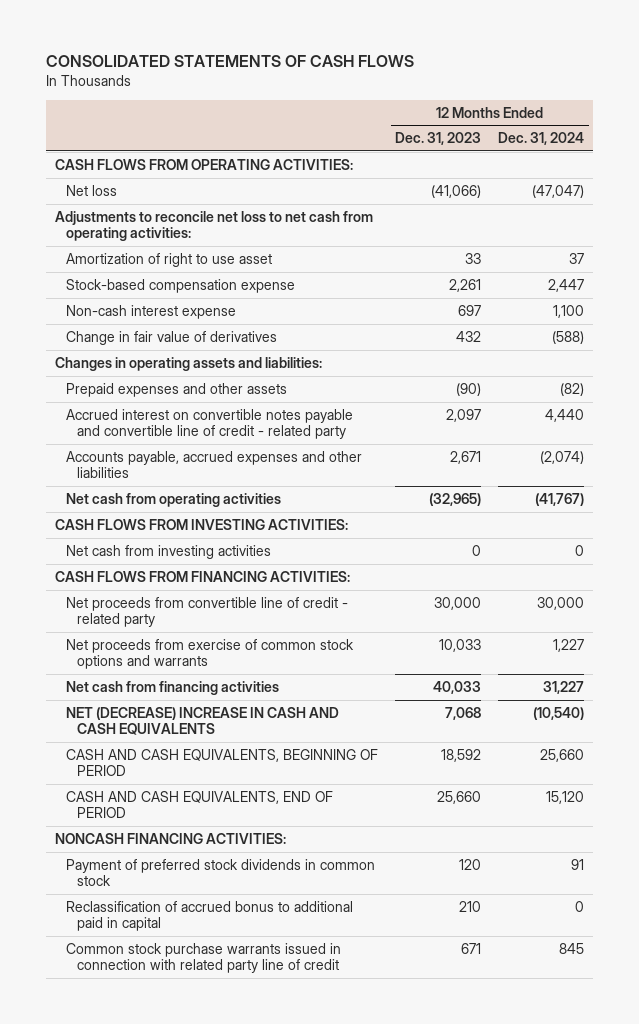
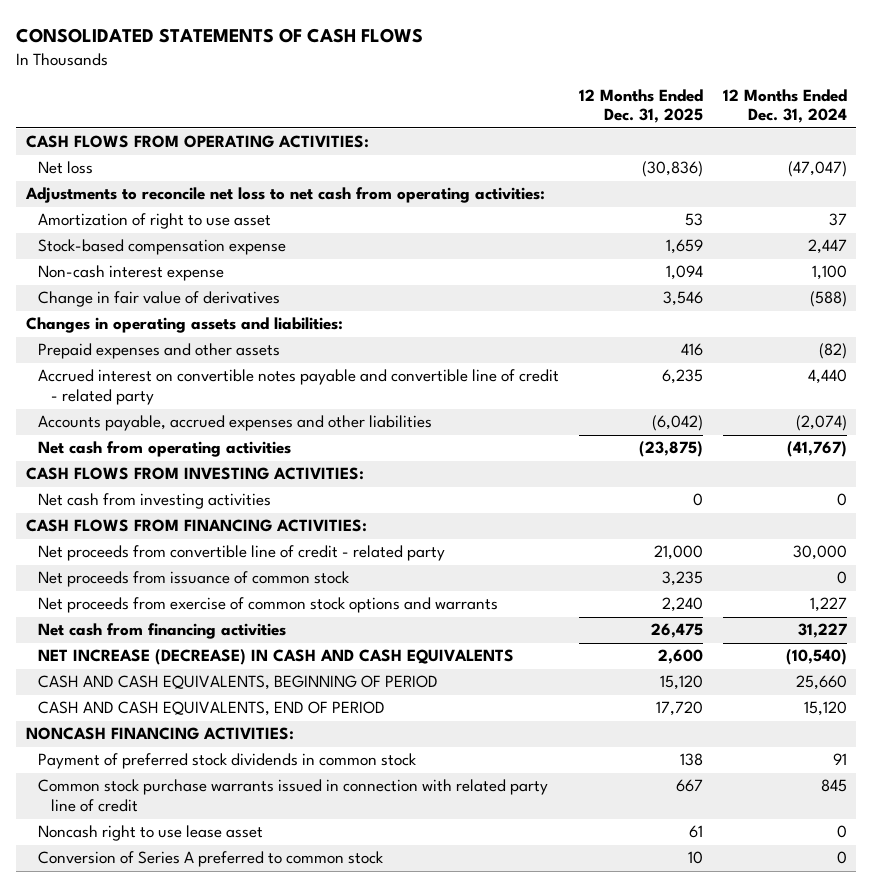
- | 12 Months Ended Dec. 31, 2023 | 12 Months Ended Dec. 31, 2024
+ | 12 Months Ended Dec. 31, 2025 | 12 Months Ended Dec. 31, 2024
+ Net proceeds from issuance of common stock | 3,235 | 0
- NET (DECREASE) INCREASE IN CASH AND CASH EQUIVALENTS | 7,068 | (10,540)
+ NET INCREASE (DECREASE) IN CASH AND CASH EQUIVALENTS | 2,600 | (10,540)
- Reclassification of accrued bonus to additional paid in capital | 210 | 0
+ Noncash right to use lease asset | 61 | 0
+ Conversion of Series A preferred to common stock | 10 | 0

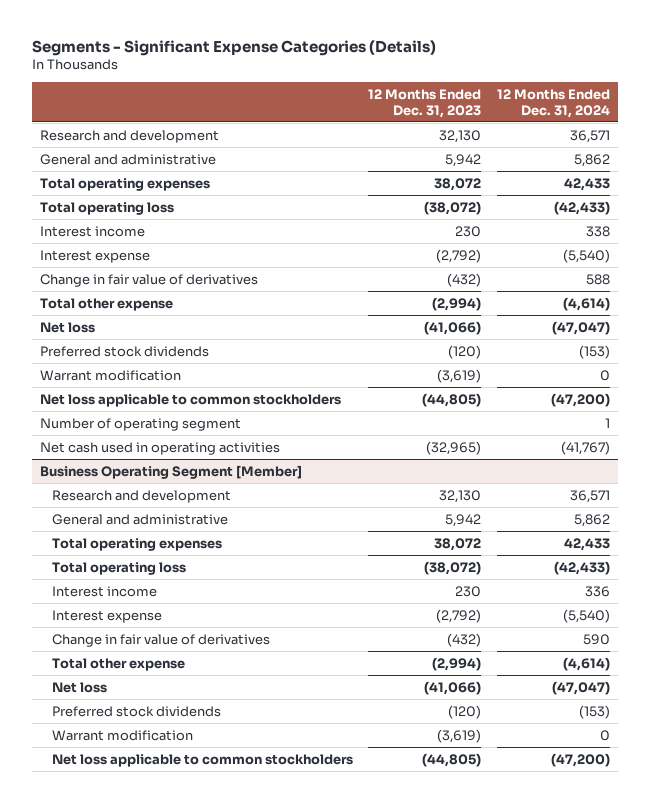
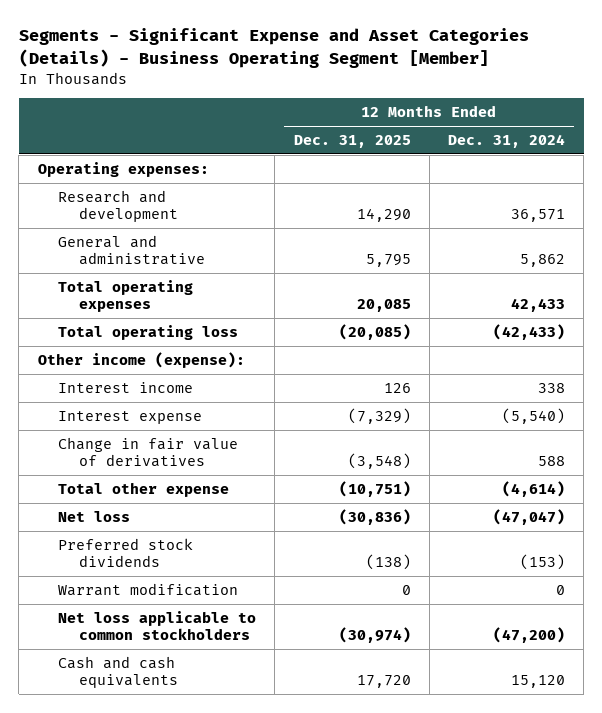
- Segments - Significant Expense Categories (Details)
+ Segments - Significant Expense and Asset Categories (Details) - Business Operating Segment [Member]
- | 12 Months Ended Dec. 31, 2023 | 12 Months Ended Dec. 31, 2024
+ | 12 Months Ended Dec. 31, 2025 | 12 Months Ended Dec. 31, 2024
+ Operating expenses:
+ Other income (expense):
- Number of operating segment | | 1
- Net cash used in operating activities | (32,965) | (41,767)
- Business Operating Segment [Member]
- Research and development | 32,130 | 36,571
- General and administrative | 5,942 | 5,862
- Total operating expenses | 38,072 | 42,433
- Total operating loss | (38,072) | (42,433)
- Interest income | 230 | 336
- Interest expense | (2,792) | (5,540)
- Change in fair value of derivatives | (432) | 590
- Total other expense | (2,994) | (4,614)
- Net loss | (41,066) | (47,047)
- Preferred stock dividends | (120) | (153)
- Warrant modification | (3,619) | 0
- Net loss applicable to common stockholders | (44,805) | (47,200)
+ Cash and cash equivalents | 17,720 | 15,120

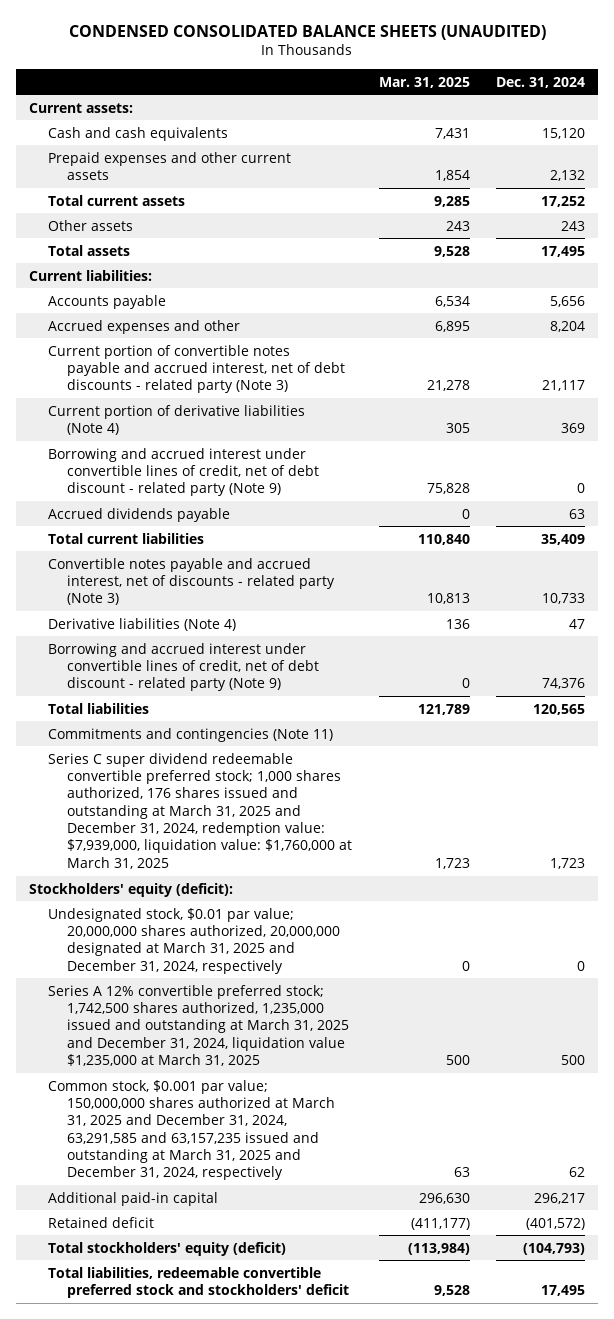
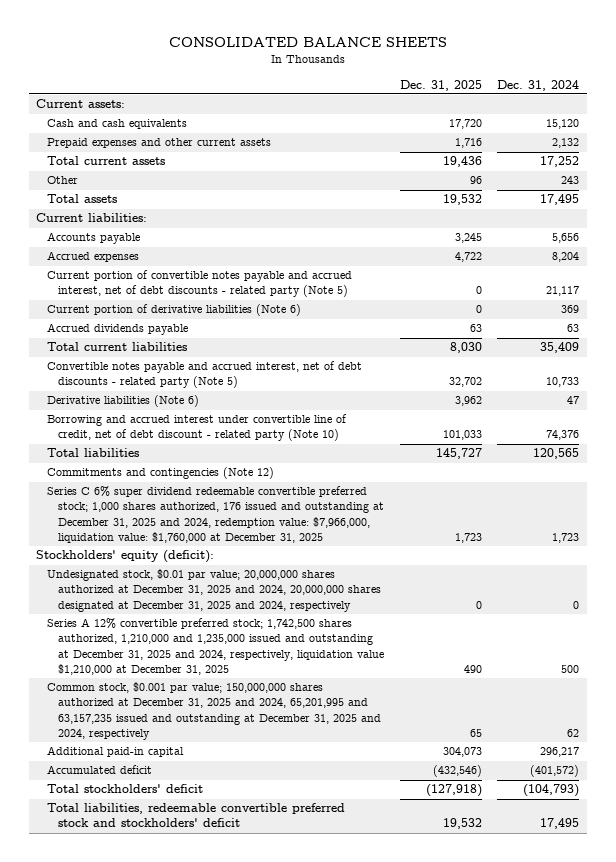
- CONDENSED CONSOLIDATED BALANCE SHEETS (UNAUDITED)
+ CONSOLIDATED BALANCE SHEETS
- | Mar. 31, 2025 | Dec. 31, 2024
+ | Dec. 31, 2025 | Dec. 31, 2024
- Other assets | 243 | 243
+ Other | 96 | 243
- Accrued expenses and other | 6,895 | 8,204
- Current portion of convertible notes payable and accrued interest, net of debt discounts - related party (Note 3) | 21,278 | 21,117
- Current portion of derivative liabilities (Note 4) | 305 | 369
- Borrowing and accrued interest under convertible lines of credit, net of debt discount - related party (Note 9) | 75,828 | 0
+ Accrued expenses | 4,722 | 8,204
+ Current portion of convertible notes payable and accrued interest, net of debt discounts - related party (Note 5) | 0 | 21,117
+ Current portion of derivative liabilities (Note 6) | 0 | 369
- Convertible notes payable and accrued interest, net of discounts - related party (Note 3) | 10,813 | 10,733
- Derivative liabilities (Note 4) | 136 | 47
- Borrowing and accrued interest under convertible lines of credit, net of debt discount - related party (Note 9) | 0 | 74,376
+ Convertible notes payable and accrued interest, net of debt discounts - related party (Note 5) | 32,702 | 10,733
+ Derivative liabilities (Note 6) | 3,962 | 47
+ Borrowing and accrued interest under convertible line of credit, net of debt discount - related party (Note 10) | 101,033 | 74,376
- Commitments and contingencies (Note 11)
- Series C super dividend redeemable convertible preferred stock; 1,000 shares authorized, 176 shares issued and outstanding at March 31, 2025 and December 31, 2024, redemption value: $7,939,000, liquidation value: $1,760,000 at March 31, 2025 | 1,723 | 1,723
+ Commitments and contingencies (Note 12)
+ Series C 6% super dividend redeemable convertible preferred stock; 1,000 shares authorized, 176 issued and outstanding at December 31, 2025 and 2024, redemption value: $7,966,000, liquidation value: $1,760,000 at December 31, 2025 | 1,723 | 1,723
- Undesignated stock, $0.01 par value; 20,000,000 shares authorized, 20,000,000 designated at March 31, 2025 and December 31, 2024, respectively | 0 | 0
- Series A 12% convertible preferred stock; 1,742,500 shares authorized, 1,235,000 issued and outstanding at March 31, 2025 and December 31, 2024, liquidation value $1,235,000 at March 31, 2025 | 500 | 500
- Common stock, $0.001 par value; 150,000,000 shares authorized at March 31, 2025 and December 31, 2024, 63,291,585 and 63,157,235 issued and outstanding at March 31, 2025 and December 31, 2024, respectively | 63 | 62
+ Undesignated stock, $0.01 par value; 20,000,000 shares authorized at December 31, 2025 and 2024, 20,000,000 shares designated at December 31, 2025 and 2024, respectively | 0 | 0
+ Series A 12% convertible preferred stock; 1,742,500 shares authorized, 1,210,000 and 1,235,000 issued and outstanding at December 31, 2025 and 2024, respectively, liquidation value $1,210,000 at December 31, 2025 | 490 | 500
+ Common stock, $0.001 par value; 150,000,000 shares authorized at December 31, 2025 and 2024, 65,201,995 and 63,157,235 issued and outstanding at December 31, 2025 and 2024, respectively | 65 | 62
- Retained deficit | (411,177) | (401,572)
- Total stockholders' equity (deficit) | (113,984) | (104,793)
+ Accumulated deficit | (432,546) | (401,572)
+ Total stockholders' deficit | (127,918) | (104,793)

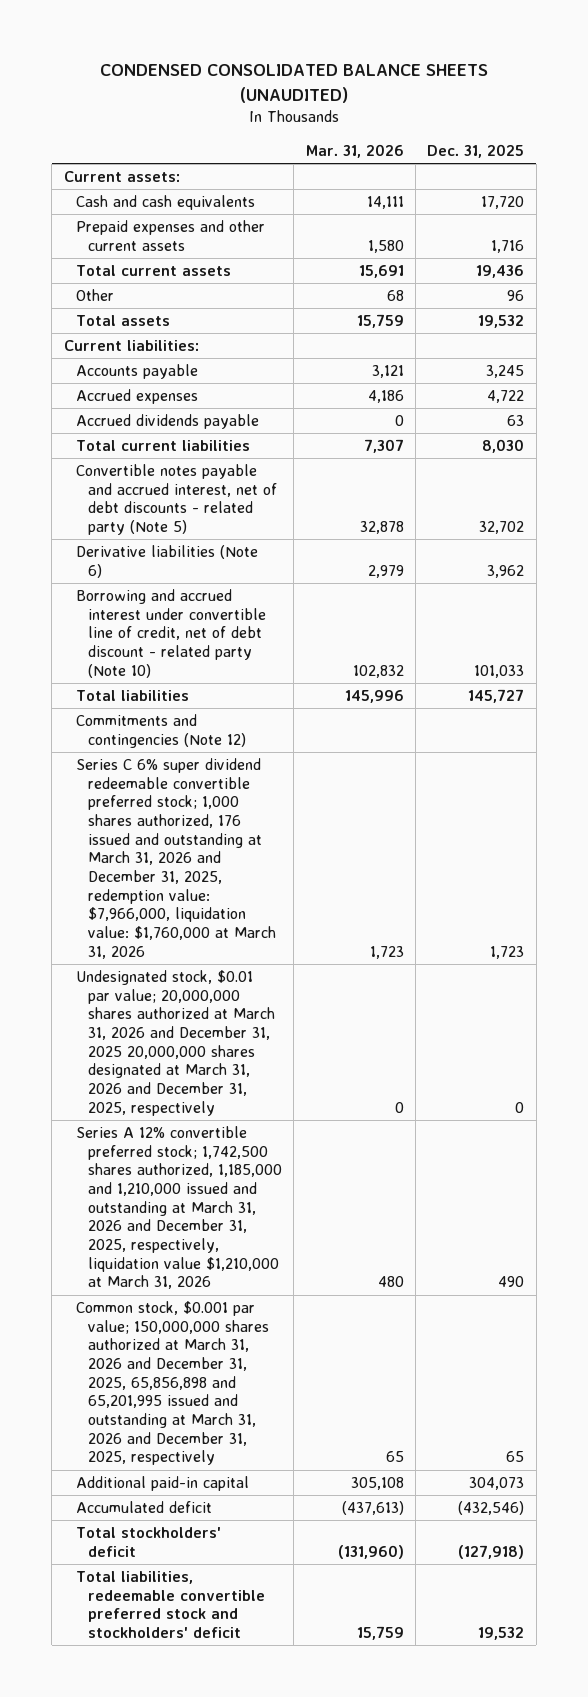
- CONSOLIDATED BALANCE SHEETS
+ CONDENSED CONSOLIDATED BALANCE SHEETS (UNAUDITED)
- | Dec. 31, 2025 | Dec. 31, 2024
+ | Mar. 31, 2026 | Dec. 31, 2025
- Current portion of convertible notes payable and accrued interest, net of debt discounts - related party (Note 5) | 0 | 21,117
- Current portion of derivative liabilities (Note 6) | 0 | 369
- Series C 6% super dividend redeemable convertible preferred stock; 1,000 shares authorized, 176 issued and outstanding at December 31, 2025 and 2024, redemption value: $7,966,000, liquidation value: $1,760,000 at December 31, 2025 | 1,723 | 1,723
- Stockholders' equity (deficit):
- Undesignated stock, $0.01 par value; 20,000,000 shares authorized at December 31, 2025 and 2024, 20,000,000 shares designated at December 31, 2025 and 2024, respectively | 0 | 0
- Series A 12% convertible preferred stock; 1,742,500 shares authorized, 1,210,000 and 1,235,000 issued and outstanding at December 31, 2025 and 2024, respectively, liquidation value $1,210,000 at December 31, 2025 | 490 | 500
- Common stock, $0.001 par value; 150,000,000 shares authorized at December 31, 2025 and 2024, 65,201,995 and 63,157,235 issued and outstanding at December 31, 2025 and 2024, respectively | 65 | 62
+ Series C 6% super dividend redeemable convertible preferred stock; 1,000 shares authorized, 176 issued and outstanding at March 31, 2026 and December 31, 2025, redemption value: $7,966,000, liquidation value: $1,760,000 at March 31, 2026 | 1,723 | 1,723
+ Undesignated stock, $0.01 par value; 20,000,000 shares authorized at March 31, 2026 and December 31, 2025 20,000,000 shares designated at March 31, 2026 and December 31, 2025, respectively | 0 | 0
+ Series A 12% convertible preferred stock; 1,742,500 shares authorized, 1,185,000 and 1,210,000 issued and outstanding at March 31, 2026 and December 31, 2025, respectively, liquidation value $1,210,000 at March 31, 2026 | 480 | 490
+ Common stock, $0.001 par value; 150,000,000 shares authorized at March 31, 2026 and December 31, 2025, 65,856,898 and 65,201,995 issued and outstanding at March 31, 2026 and December 31, 2025, respectively | 65 | 65

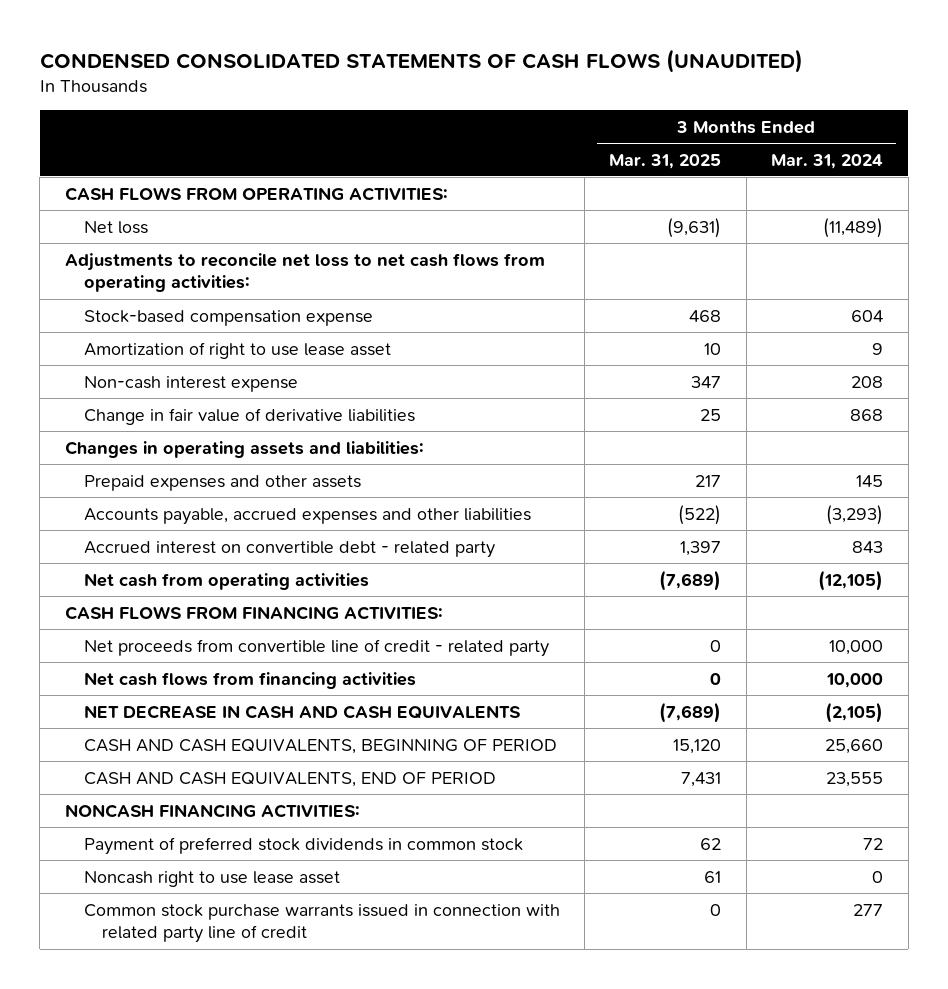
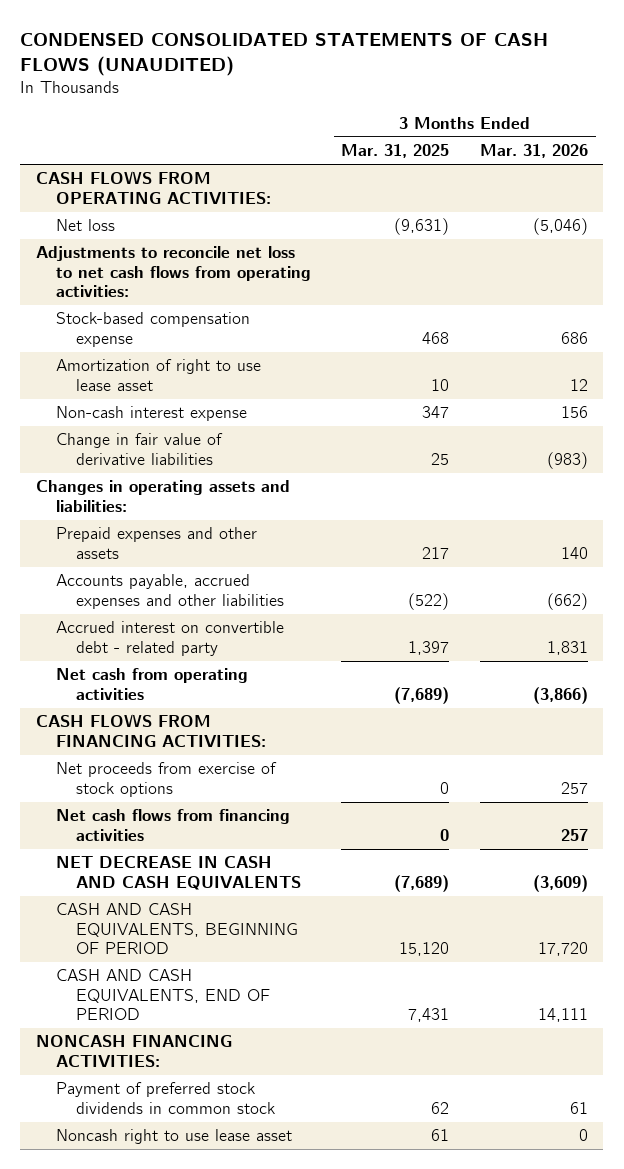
- | 3 Months Ended Mar. 31, 2025 | 3 Months Ended Mar. 31, 2024
+ | 3 Months Ended Mar. 31, 2025 | 3 Months Ended Mar. 31, 2026
- Net proceeds from convertible line of credit - related party | 0 | 10,000
+ Net proceeds from exercise of stock options | 0 | 257
- Common stock purchase warrants issued in connection with related party line of credit | 0 | 277

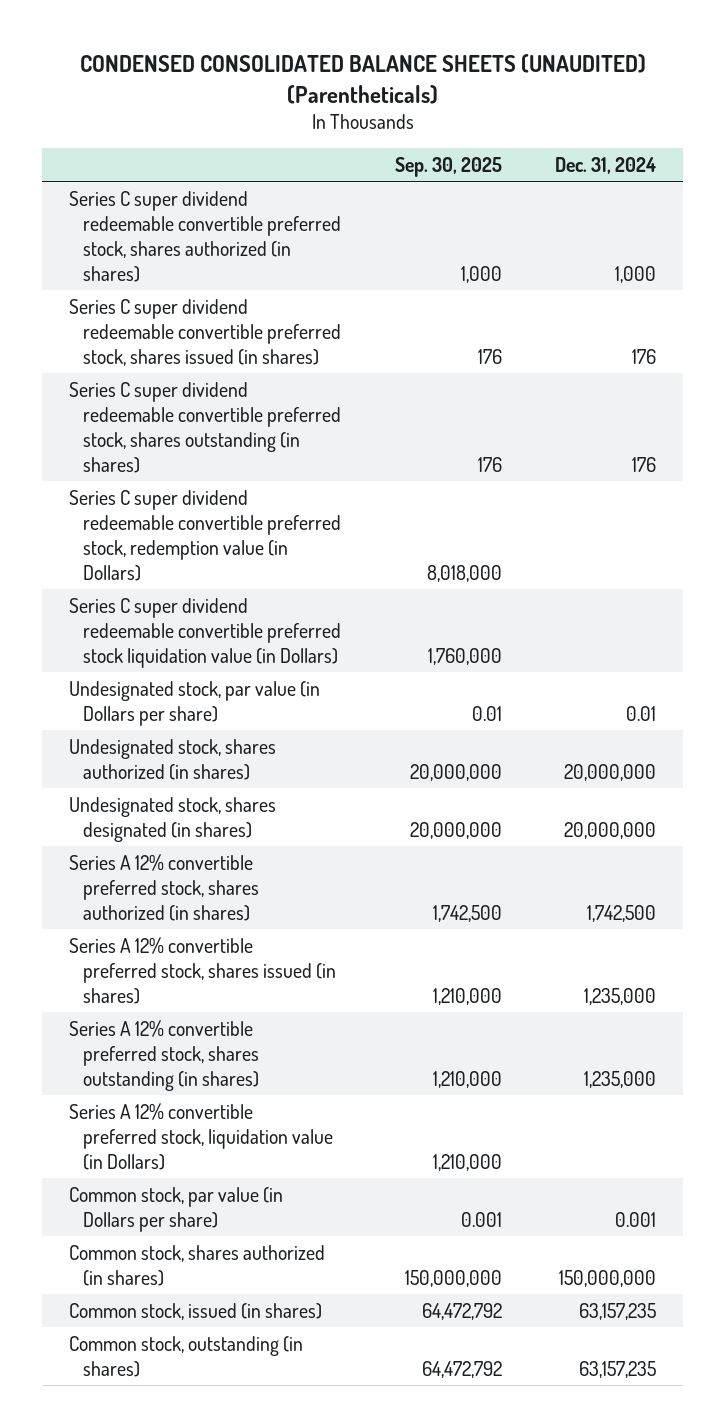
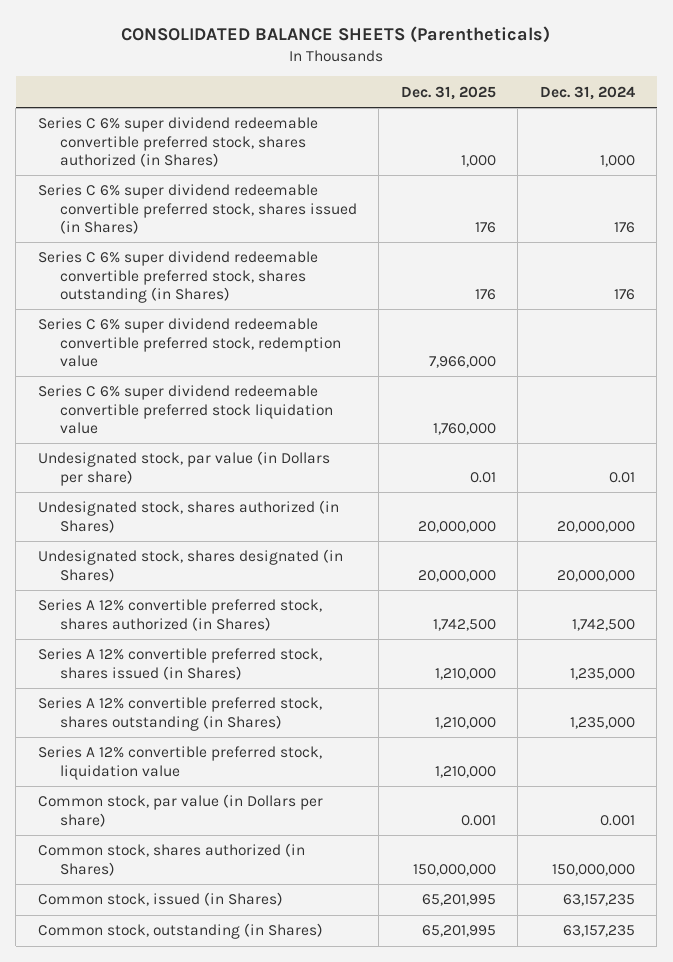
- CONDENSED CONSOLIDATED BALANCE SHEETS (UNAUDITED) (Parentheticals)
+ CONSOLIDATED BALANCE SHEETS (Parentheticals)
- | Sep. 30, 2025 | Dec. 31, 2024
+ | Dec. 31, 2025 | Dec. 31, 2024
- Series C super dividend redeemable convertible preferred stock, shares authorized (in shares) | 1,000 | 1,000
- Series C super dividend redeemable convertible preferred stock, shares issued (in shares) | 176 | 176
- Series C super dividend redeemable convertible preferred stock, shares outstanding (in shares) | 176 | 176
- Series C super dividend redeemable convertible preferred stock, redemption value (in Dollars) | 8,018,000 |
- Series C super dividend redeemable convertible preferred stock liquidation value (in Dollars) | 1,760,000 |
+ Series C 6% super dividend redeemable convertible preferred stock, shares authorized (in Shares) | 1,000 | 1,000
+ Series C 6% super dividend redeemable convertible preferred stock, shares issued (in Shares) | 176 | 176
+ Series C 6% super dividend redeemable convertible preferred stock, shares outstanding (in Shares) | 176 | 176
+ Series C 6% super dividend redeemable convertible preferred stock, redemption value | 7,966,000 |
+ Series C 6% super dividend redeemable convertible preferred stock liquidation value | 1,760,000 |
- Undesignated stock, shares authorized (in shares) | 20,000,000 | 20,000,000
- Undesignated stock, shares designated (in shares) | 20,000,000 | 20,000,000
- Series A 12% convertible preferred stock, shares authorized (in shares) | 1,742,500 | 1,742,500
- Series A 12% convertible preferred stock, shares issued (in shares) | 1,210,000 | 1,235,000
- Series A 12% convertible preferred stock, shares outstanding (in shares) | 1,210,000 | 1,235,000
- Series A 12% convertible preferred stock, liquidation value (in Dollars) | 1,210,000 |
+ Undesignated stock, shares authorized (in Shares) | 20,000,000 | 20,000,000
+ Undesignated stock, shares designated (in Shares) | 20,000,000 | 20,000,000
+ Series A 12% convertible preferred stock, shares authorized (in Shares) | 1,742,500 | 1,742,500
+ Series A 12% convertible preferred stock, shares issued (in Shares) | 1,210,000 | 1,235,000
+ Series A 12% convertible preferred stock, shares outstanding (in Shares) | 1,210,000 | 1,235,000
+ Series A 12% convertible preferred stock, liquidation value | 1,210,000 |
- Common stock, shares authorized (in shares) | 150,000,000 | 150,000,000
- Common stock, issued (in shares) | 64,472,792 | 63,157,235
- Common stock, outstanding (in shares) | 64,472,792 | 63,157,235
+ Common stock, shares authorized (in Shares) | 150,000,000 | 150,000,000
+ Common stock, issued (in Shares) | 65,201,995 | 63,157,235
+ Common stock, outstanding (in Shares) | 65,201,995 | 63,157,235

